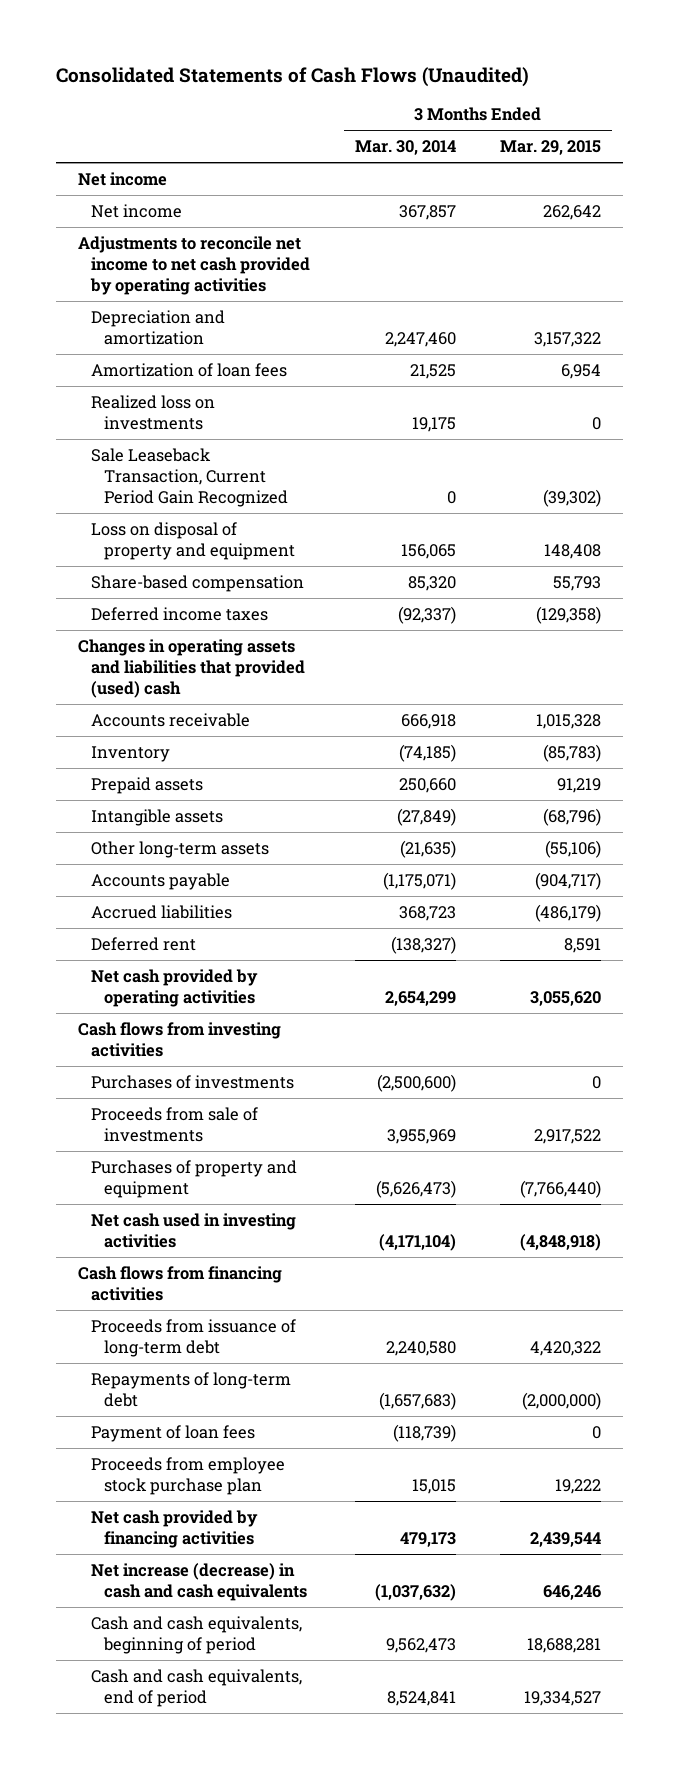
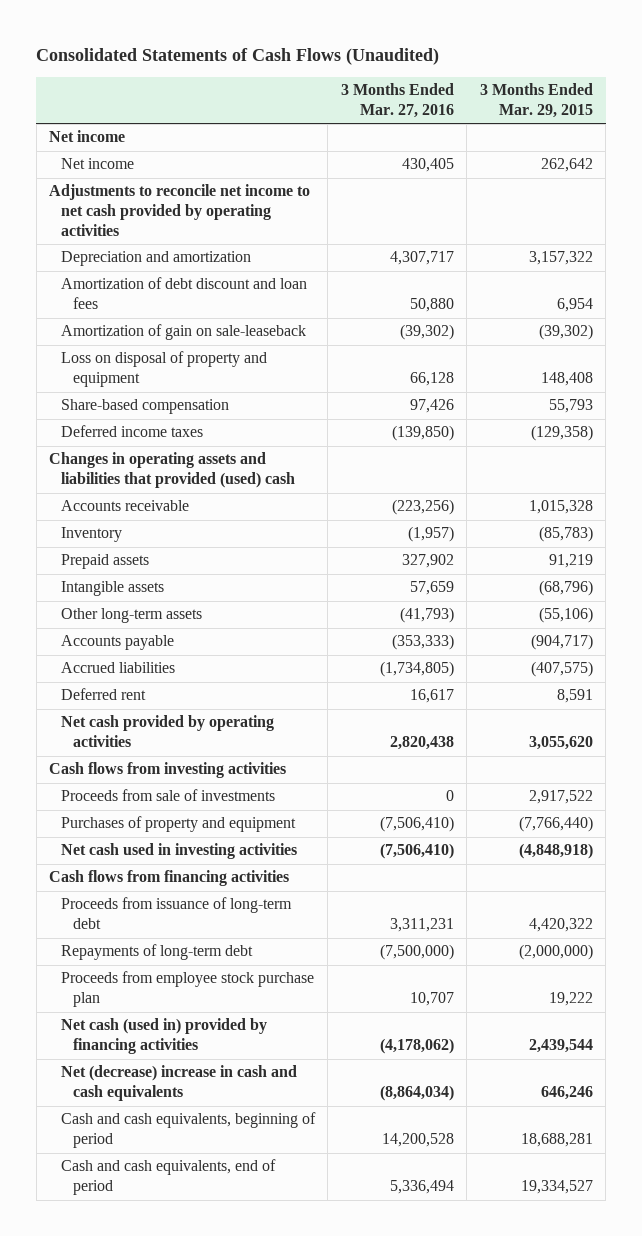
- | 3 Months Ended Mar. 30, 2014 | 3 Months Ended Mar. 29, 2015
+ | 3 Months Ended Mar. 27, 2016 | 3 Months Ended Mar. 29, 2015
- Amortization of loan fees | 21,525 | 6,954
- Realized loss on investments | 19,175 | 0
- Sale Leaseback Transaction, Current Period Gain Recognized | 0 | (39,302)
+ Amortization of debt discount and loan fees | 50,880 | 6,954
+ Amortization of gain on sale-leaseback | (39,302) | (39,302)
- Accrued liabilities | 368,723 | (486,179)
+ Accrued liabilities | (1,734,805) | (407,575)
- Purchases of investments | (2,500,600) | 0
- Payment of loan fees | (118,739) | 0
- Net cash provided by financing activities | 479,173 | 2,439,544
- Net increase (decrease) in cash and cash equivalents | (1,037,632) | 646,246
+ Net cash (used in) provided by financing activities | (4,178,062) | 2,439,544
+ Net (decrease) increase in cash and cash equivalents | (8,864,034) | 646,246

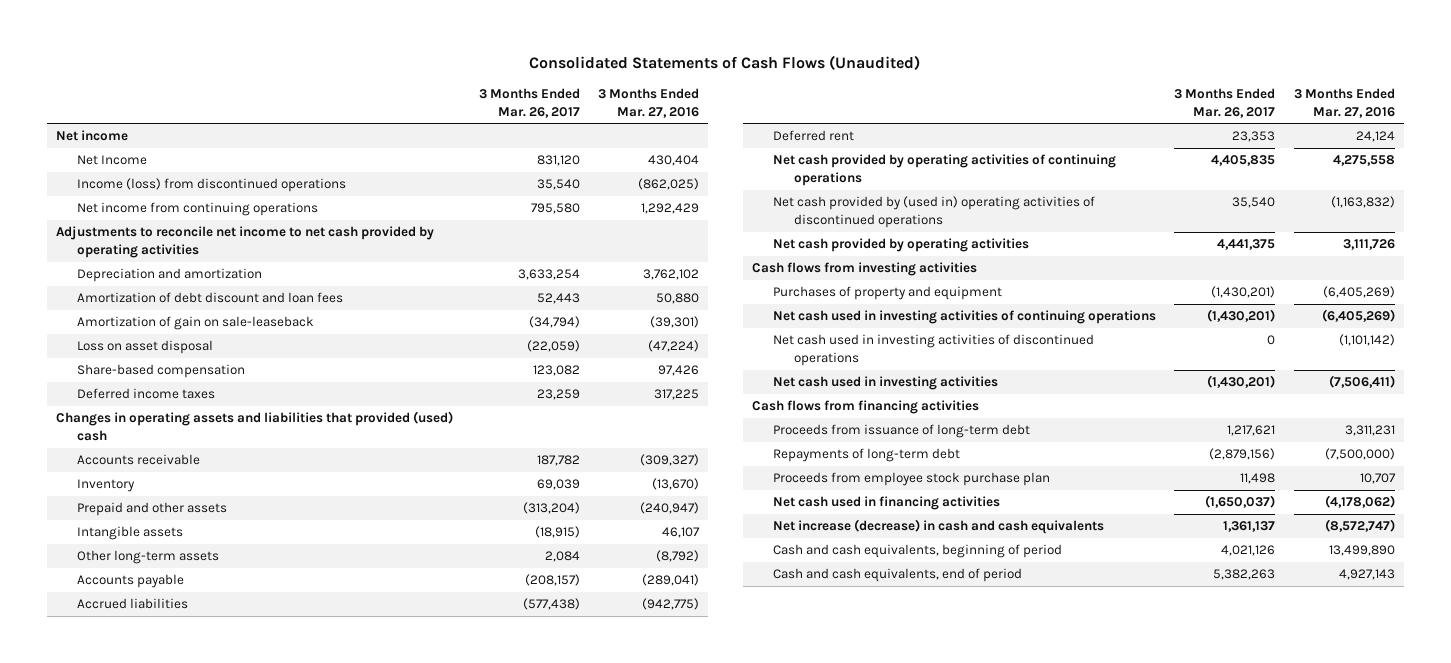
- | 3 Months Ended Mar. 27, 2016 | 3 Months Ended Mar. 29, 2015
+ | 3 Months Ended Mar. 26, 2017 | 3 Months Ended Mar. 27, 2016
- Net income | 430,405 | 262,642
+ Net Income | 831,120 | 430,404
+ Income (loss) from discontinued operations | 35,540 | (862,025)
+ Net income from continuing operations | 795,580 | 1,292,429
- Depreciation and amortization | 4,307,717 | 3,157,322
+ Depreciation and amortization | 3,633,254 | 3,762,102
- Amortization of gain on sale-leaseback | (39,302) | (39,302)
- Loss on disposal of property and equipment | 66,128 | 148,408
+ Amortization of gain on sale-leaseback | (34,794) | (39,301)
+ Loss on asset disposal | (22,059) | (47,224)
- Deferred income taxes | (139,850) | (129,358)
+ Deferred income taxes | 23,259 | 317,225
- Accounts receivable | (223,256) | 1,015,328
- Inventory | (1,957) | (85,783)
- Prepaid assets | 327,902 | 91,219
- Intangible assets | 57,659 | (68,796)
- Other long-term assets | (41,793) | (55,106)
- Accounts payable | (353,333) | (904,717)
- Accrued liabilities | (1,734,805) | (407,575)
- Deferred rent | 16,617 | 8,591
- Net cash provided by operating activities | 2,820,438 | 3,055,620
+ Accounts receivable | 187,782 | (309,327)
+ Inventory | 69,039 | (13,670)
+ Prepaid and other assets | (313,204) | (240,947)
+ Intangible assets | (18,915) | 46,107
+ Other long-term assets | 2,084 | (8,792)
+ Accounts payable | (208,157) | (289,041)
+ Accrued liabilities | (577,438) | (942,775)
+ Deferred rent | 23,353 | 24,124
+ Net cash provided by operating activities of continuing operations | 4,405,835 | 4,275,558
+ Net cash provided by (used in) operating activities of discontinued operations | 35,540 | (1,163,832)
+ Net cash provided by operating activities | 4,441,375 | 3,111,726
- Proceeds from sale of investments | 0 | 2,917,522
- Purchases of property and equipment | (7,506,410) | (7,766,440)
- Net cash used in investing activities | (7,506,410) | (4,848,918)
+ Purchases of property and equipment | (1,430,201) | (6,405,269)
+ Net cash used in investing activities of continuing operations | (1,430,201) | (6,405,269)
+ Net cash used in investing activities of discontinued operations | 0 | (1,101,142)
+ Net cash used in investing activities | (1,430,201) | (7,506,411)
- Net cash (used in) provided by financing activities | (4,178,062) | 2,439,544
- Net (decrease) increase in cash and cash equivalents | (8,864,034) | 646,246
- Cash and cash equivalents, beginning of period | 14,200,528 | 18,688,281
- Cash and cash equivalents, end of period | 5,336,494 | 19,334,527
+ Net cash used in financing activities | (1,650,037) | (4,178,062)
+ Net increase (decrease) in cash and cash equivalents | 1,361,137 | (8,572,747)
+ Cash and cash equivalents, beginning of period | 4,021,126 | 13,499,890
+ Cash and cash equivalents, end of period | 5,382,263 | 4,927,143

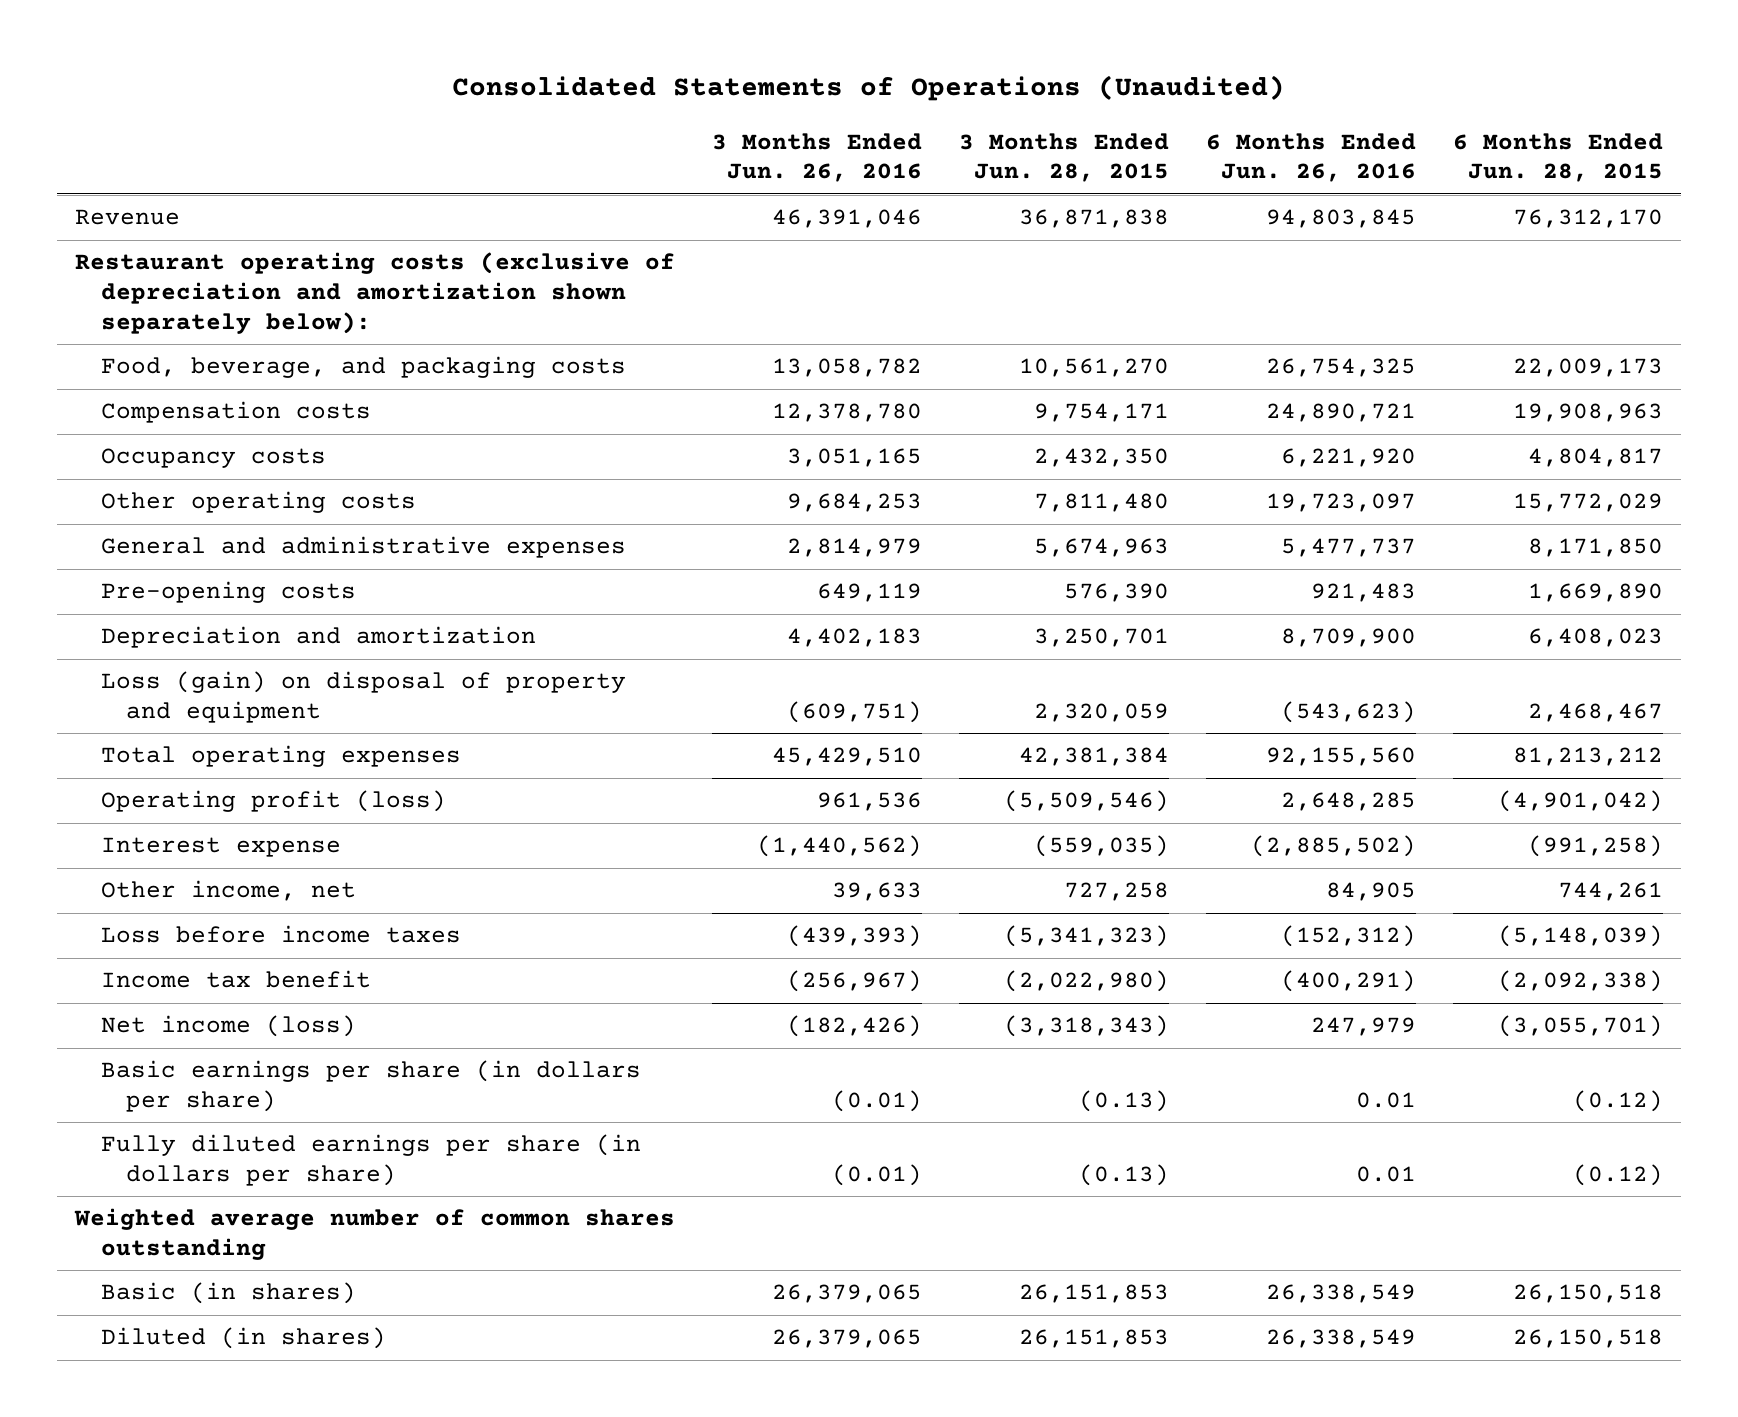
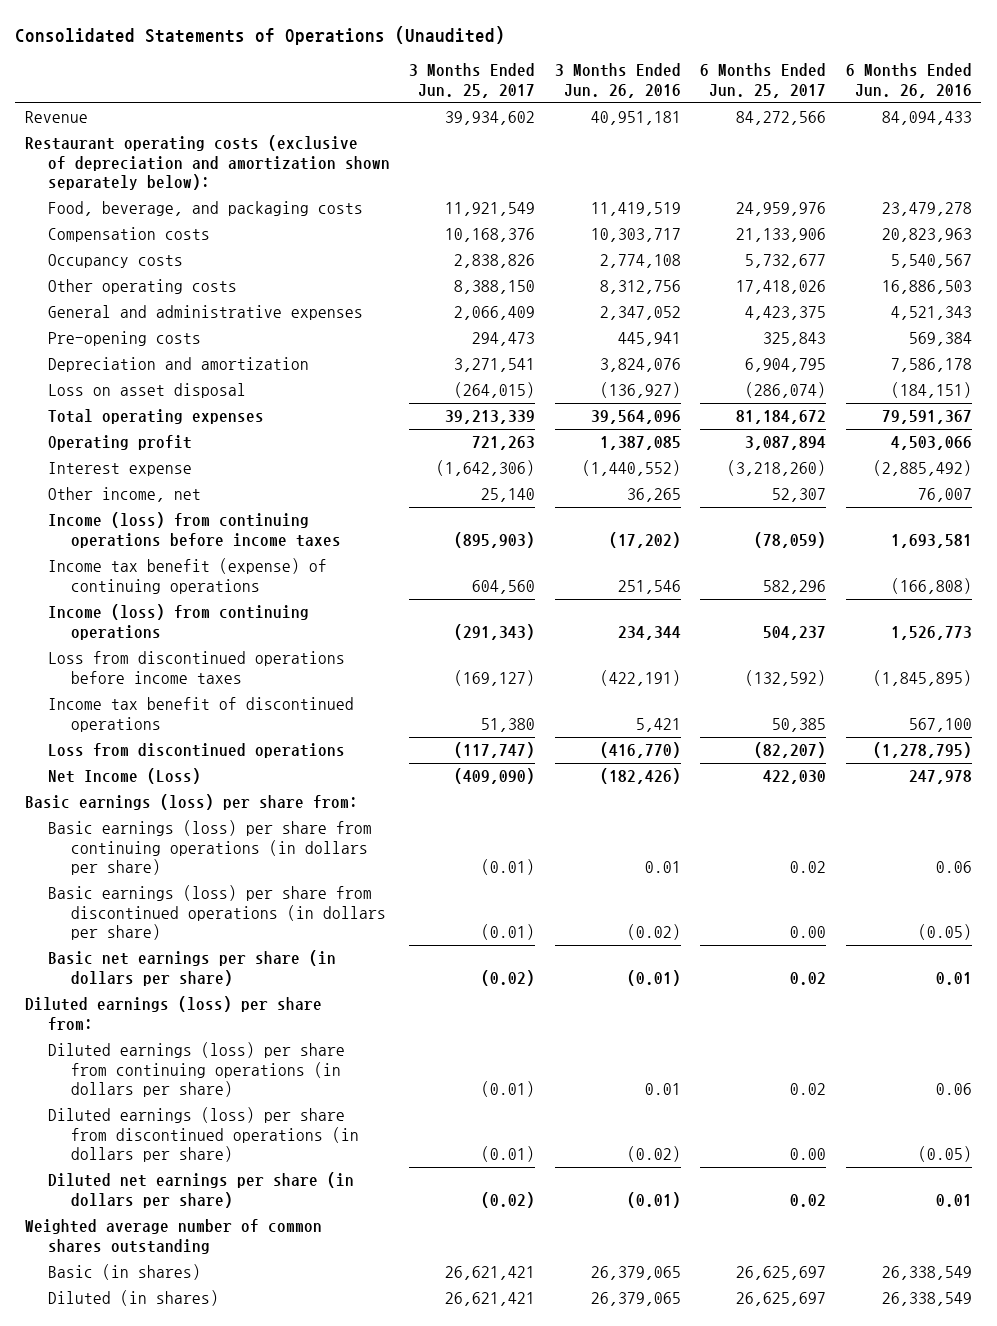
- | 3 Months Ended Jun. 26, 2016 | 3 Months Ended Jun. 28, 2015 | 6 Months Ended Jun. 26, 2016 | 6 Months Ended Jun. 28, 2015
+ | 3 Months Ended Jun. 25, 2017 | 3 Months Ended Jun. 26, 2016 | 6 Months Ended Jun. 25, 2017 | 6 Months Ended Jun. 26, 2016
- Revenue | 46,391,046 | 36,871,838 | 94,803,845 | 76,312,170
+ Revenue | 39,934,602 | 40,951,181 | 84,272,566 | 84,094,433
- Food, beverage, and packaging costs | 13,058,782 | 10,561,270 | 26,754,325 | 22,009,173
- Compensation costs | 12,378,780 | 9,754,171 | 24,890,721 | 19,908,963
- Occupancy costs | 3,051,165 | 2,432,350 | 6,221,920 | 4,804,817
- Other operating costs | 9,684,253 | 7,811,480 | 19,723,097 | 15,772,029
- General and administrative expenses | 2,814,979 | 5,674,963 | 5,477,737 | 8,171,850
- Pre-opening costs | 649,119 | 576,390 | 921,483 | 1,669,890
- Depreciation and amortization | 4,402,183 | 3,250,701 | 8,709,900 | 6,408,023
- Loss (gain) on disposal of property and equipment | (609,751) | 2,320,059 | (543,623) | 2,468,467
- Total operating expenses | 45,429,510 | 42,381,384 | 92,155,560 | 81,213,212
- Operating profit (loss) | 961,536 | (5,509,546) | 2,648,285 | (4,901,042)
- Interest expense | (1,440,562) | (559,035) | (2,885,502) | (991,258)
- Other income, net | 39,633 | 727,258 | 84,905 | 744,261
- Loss before income taxes | (439,393) | (5,341,323) | (152,312) | (5,148,039)
- Income tax benefit | (256,967) | (2,022,980) | (400,291) | (2,092,338)
- Net income (loss) | (182,426) | (3,318,343) | 247,979 | (3,055,701)
- Basic earnings per share (in dollars per share) | (0.01) | (0.13) | 0.01 | (0.12)
- Fully diluted earnings per share (in dollars per share) | (0.01) | (0.13) | 0.01 | (0.12)
+ Food, beverage, and packaging costs | 11,921,549 | 11,419,519 | 24,959,976 | 23,479,278
+ Compensation costs | 10,168,376 | 10,303,717 | 21,133,906 | 20,823,963
+ Occupancy costs | 2,838,826 | 2,774,108 | 5,732,677 | 5,540,567
+ Other operating costs | 8,388,150 | 8,312,756 | 17,418,026 | 16,886,503
+ General and administrative expenses | 2,066,409 | 2,347,052 | 4,423,375 | 4,521,343
+ Pre-opening costs | 294,473 | 445,941 | 325,843 | 569,384
+ Depreciation and amortization | 3,271,541 | 3,824,076 | 6,904,795 | 7,586,178
+ Loss on asset disposal | (264,015) | (136,927) | (286,074) | (184,151)
+ Total operating expenses | 39,213,339 | 39,564,096 | 81,184,672 | 79,591,367
+ Operating profit | 721,263 | 1,387,085 | 3,087,894 | 4,503,066
+ Interest expense | (1,642,306) | (1,440,552) | (3,218,260) | (2,885,492)
+ Other income, net | 25,140 | 36,265 | 52,307 | 76,007
+ Income (loss) from continuing operations before income taxes | (895,903) | (17,202) | (78,059) | 1,693,581
+ Income tax benefit (expense) of continuing operations | 604,560 | 251,546 | 582,296 | (166,808)
+ Income (loss) from continuing operations | (291,343) | 234,344 | 504,237 | 1,526,773
+ Loss from discontinued operations before income taxes | (169,127) | (422,191) | (132,592) | (1,845,895)
+ Income tax benefit of discontinued operations | 51,380 | 5,421 | 50,385 | 567,100
+ Loss from discontinued operations | (117,747) | (416,770) | (82,207) | (1,278,795)
+ Net Income (Loss) | (409,090) | (182,426) | 422,030 | 247,978
+ Basic earnings (loss) per share from:
+ Basic earnings (loss) per share from continuing operations (in dollars per share) | (0.01) | 0.01 | 0.02 | 0.06
+ Basic earnings (loss) per share from discontinued operations (in dollars per share) | (0.01) | (0.02) | 0.00 | (0.05)
+ Basic net earnings per share (in dollars per share) | (0.02) | (0.01) | 0.02 | 0.01
+ Diluted earnings (loss) per share from:
+ Diluted earnings (loss) per share from continuing operations (in dollars per share) | (0.01) | 0.01 | 0.02 | 0.06
+ Diluted earnings (loss) per share from discontinued operations (in dollars per share) | (0.01) | (0.02) | 0.00 | (0.05)
+ Diluted net earnings per share (in dollars per share) | (0.02) | (0.01) | 0.02 | 0.01

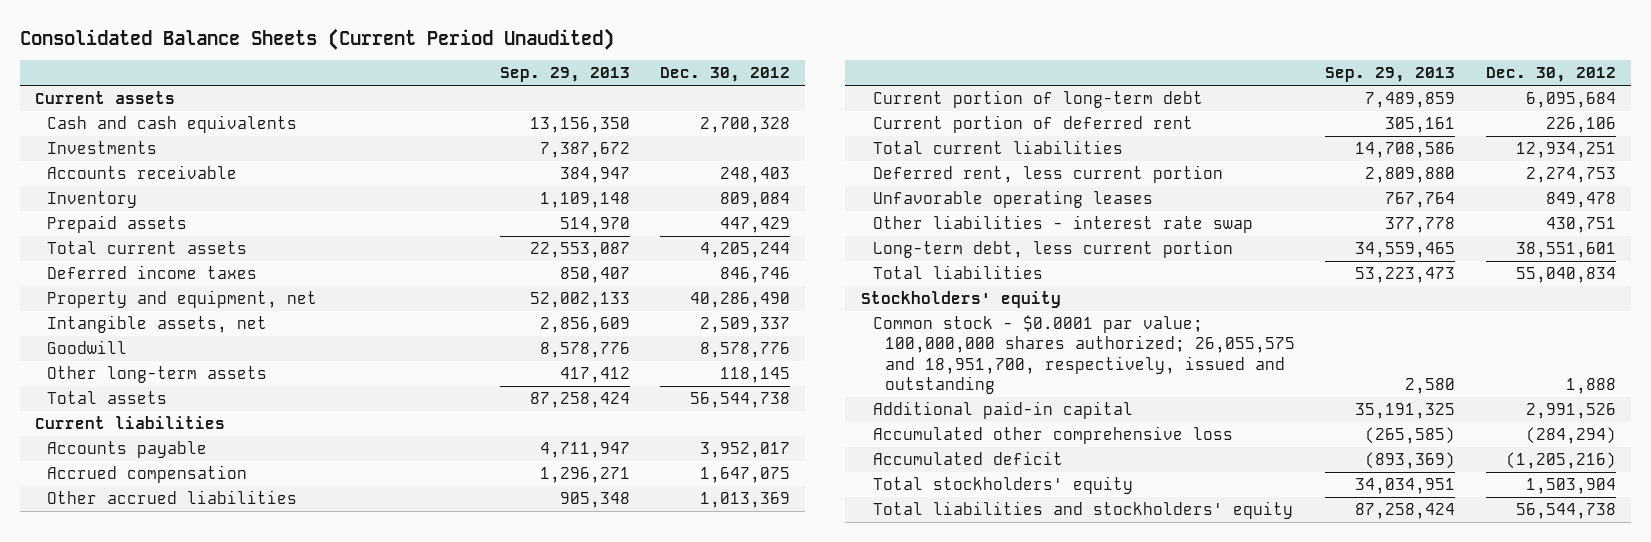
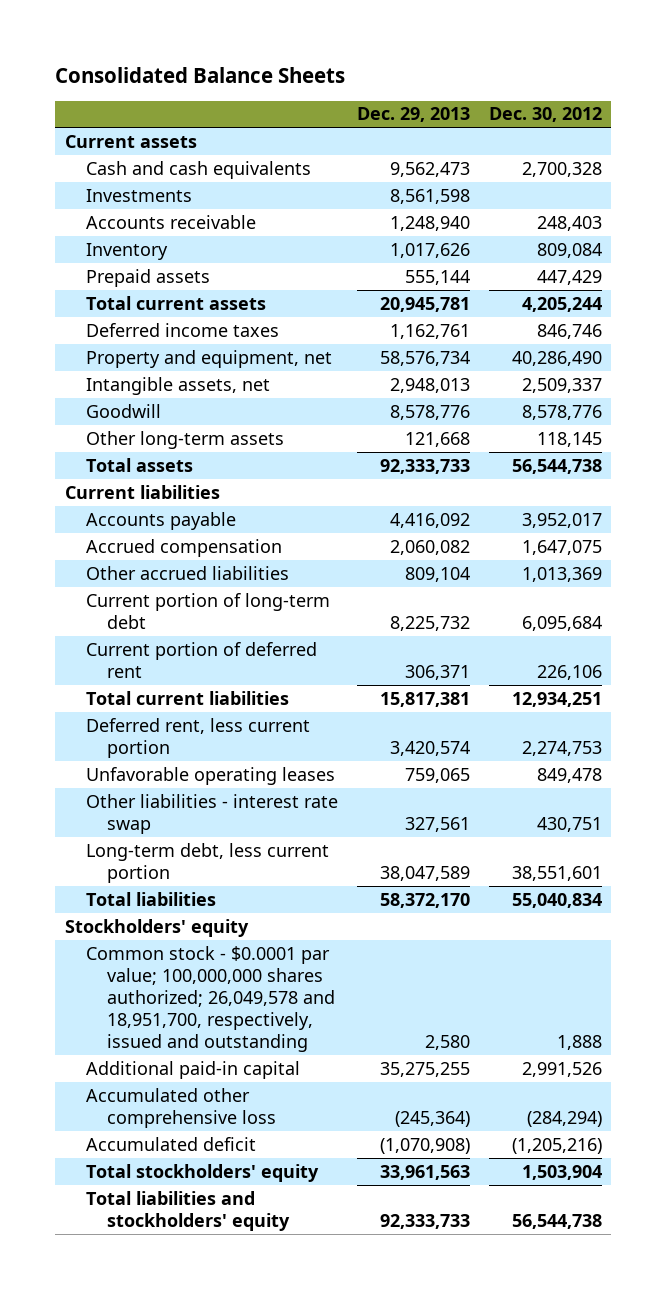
- Consolidated Balance Sheets (Current Period Unaudited)
+ Consolidated Balance Sheets
- | Sep. 29, 2013 | Dec. 30, 2012
+ | Dec. 29, 2013 | Dec. 30, 2012
- Common stock - $0.0001 par value; 100,000,000 shares authorized; 26,055,575 and 18,951,700, respectively, issued and outstanding | 2,580 | 1,888
+ Common stock - $0.0001 par value; 100,000,000 shares authorized; 26,049,578 and 18,951,700, respectively, issued and outstanding | 2,580 | 1,888

